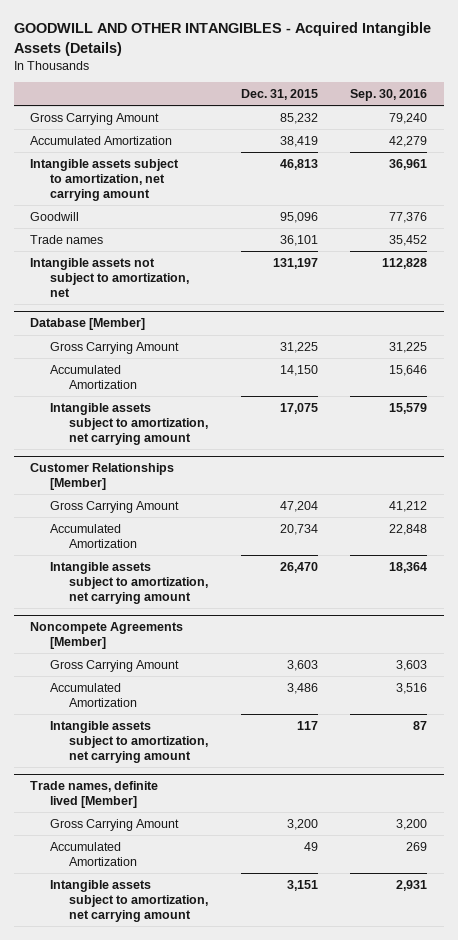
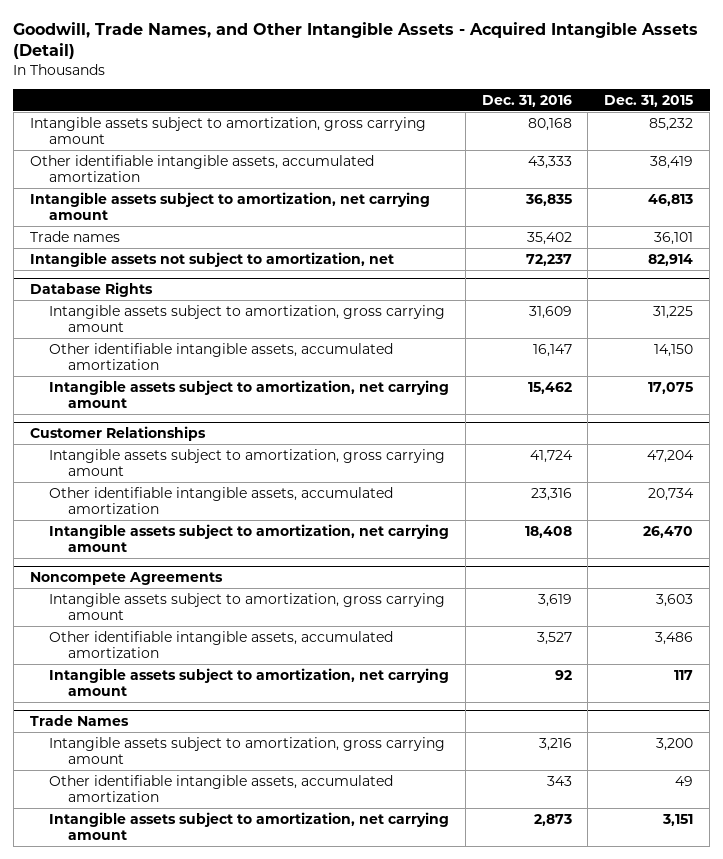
- GOODWILL AND OTHER INTANGIBLES - Acquired Intangible Assets (Details)
+ Goodwill, Trade Names, and Other Intangible Assets - Acquired Intangible Assets (Detail)
- | Dec. 31, 2015 | Sep. 30, 2016
+ | Dec. 31, 2016 | Dec. 31, 2015
- Gross Carrying Amount | 85,232 | 79,240
- Accumulated Amortization | 38,419 | 42,279
+ Intangible assets subject to amortization, gross carrying amount | 80,168 | 85,232
+ Other identifiable intangible assets, accumulated amortization | 43,333 | 38,419
- Goodwill | 95,096 | 77,376
- Intangible assets not subject to amortization, net | 131,197 | 112,828
- Database [Member]
- Gross Carrying Amount | 31,225 | 31,225
- Accumulated Amortization | 14,150 | 15,646
+ Intangible assets not subject to amortization, net | 72,237 | 82,914
+ Database Rights
+ Intangible assets subject to amortization, gross carrying amount | 31,609 | 31,225
+ Other identifiable intangible assets, accumulated amortization | 16,147 | 14,150
- Customer Relationships [Member]
- Gross Carrying Amount | 47,204 | 41,212
- Accumulated Amortization | 20,734 | 22,848
+ Customer Relationships
+ Intangible assets subject to amortization, gross carrying amount | 41,724 | 47,204
+ Other identifiable intangible assets, accumulated amortization | 23,316 | 20,734
- Noncompete Agreements [Member]
- Gross Carrying Amount | 3,603 | 3,603
- Accumulated Amortization | 3,486 | 3,516
+ Noncompete Agreements
+ Intangible assets subject to amortization, gross carrying amount | 3,619 | 3,603
+ Other identifiable intangible assets, accumulated amortization | 3,527 | 3,486
- Trade names, definite lived [Member]
- Gross Carrying Amount | 3,200 | 3,200
- Accumulated Amortization | 49 | 269
+ Trade Names
+ Intangible assets subject to amortization, gross carrying amount | 3,216 | 3,200
+ Other identifiable intangible assets, accumulated amortization | 343 | 49

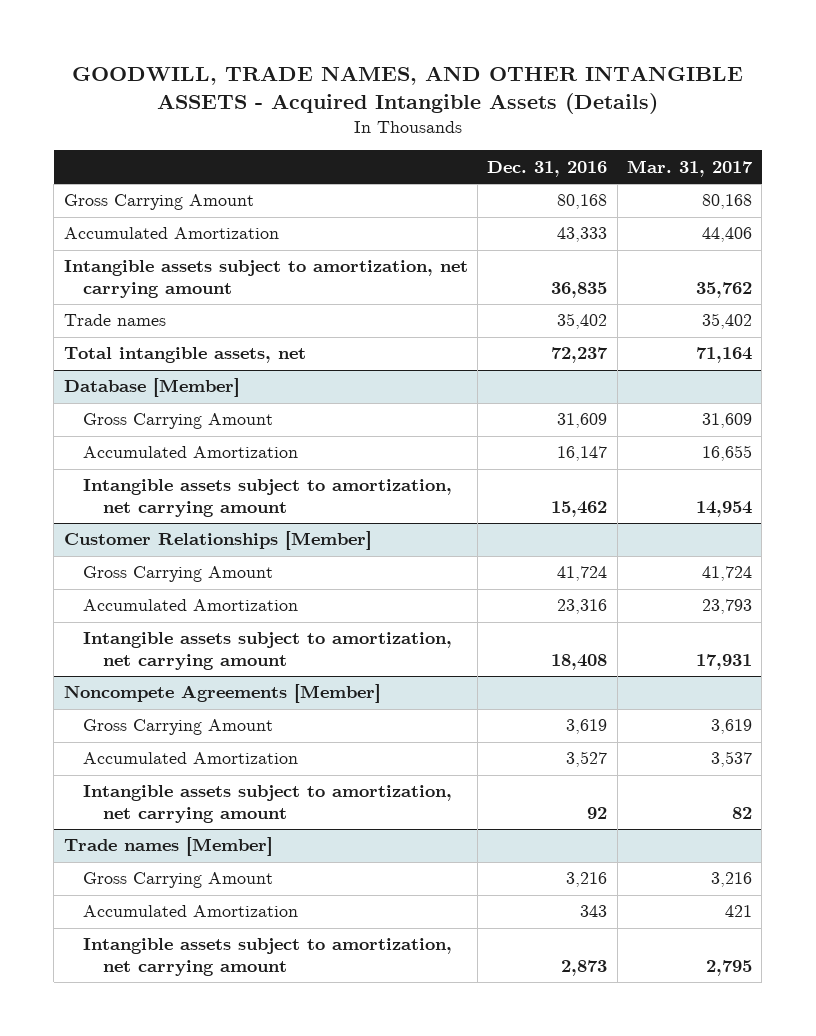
- Goodwill, Trade Names, and Other Intangible Assets - Acquired Intangible Assets (Detail)
+ GOODWILL, TRADE NAMES, AND OTHER INTANGIBLE ASSETS - Acquired Intangible Assets (Details)
- | Dec. 31, 2016 | Dec. 31, 2015
+ | Dec. 31, 2016 | Mar. 31, 2017
- Intangible assets subject to amortization, gross carrying amount | 80,168 | 85,232
- Other identifiable intangible assets, accumulated amortization | 43,333 | 38,419
+ Gross Carrying Amount | 80,168 | 80,168
+ Accumulated Amortization | 43,333 | 44,406
- Intangible assets not subject to amortization, net | 72,237 | 82,914
- Database Rights
- Intangible assets subject to amortization, gross carrying amount | 31,609 | 31,225
- Other identifiable intangible assets, accumulated amortization | 16,147 | 14,150
+ Total intangible assets, net | 72,237 | 71,164
+ Database [Member]
+ Gross Carrying Amount | 31,609 | 31,609
+ Accumulated Amortization | 16,147 | 16,655
- Customer Relationships
- Intangible assets subject to amortization, gross carrying amount | 41,724 | 47,204
- Other identifiable intangible assets, accumulated amortization | 23,316 | 20,734
+ Customer Relationships [Member]
+ Gross Carrying Amount | 41,724 | 41,724
+ Accumulated Amortization | 23,316 | 23,793
- Noncompete Agreements
- Intangible assets subject to amortization, gross carrying amount | 3,619 | 3,603
- Other identifiable intangible assets, accumulated amortization | 3,527 | 3,486
+ Noncompete Agreements [Member]
+ Gross Carrying Amount | 3,619 | 3,619
+ Accumulated Amortization | 3,527 | 3,537
- Trade Names
- Intangible assets subject to amortization, gross carrying amount | 3,216 | 3,200
- Other identifiable intangible assets, accumulated amortization | 343 | 49
+ Trade names [Member]
+ Gross Carrying Amount | 3,216 | 3,216
+ Accumulated Amortization | 343 | 421

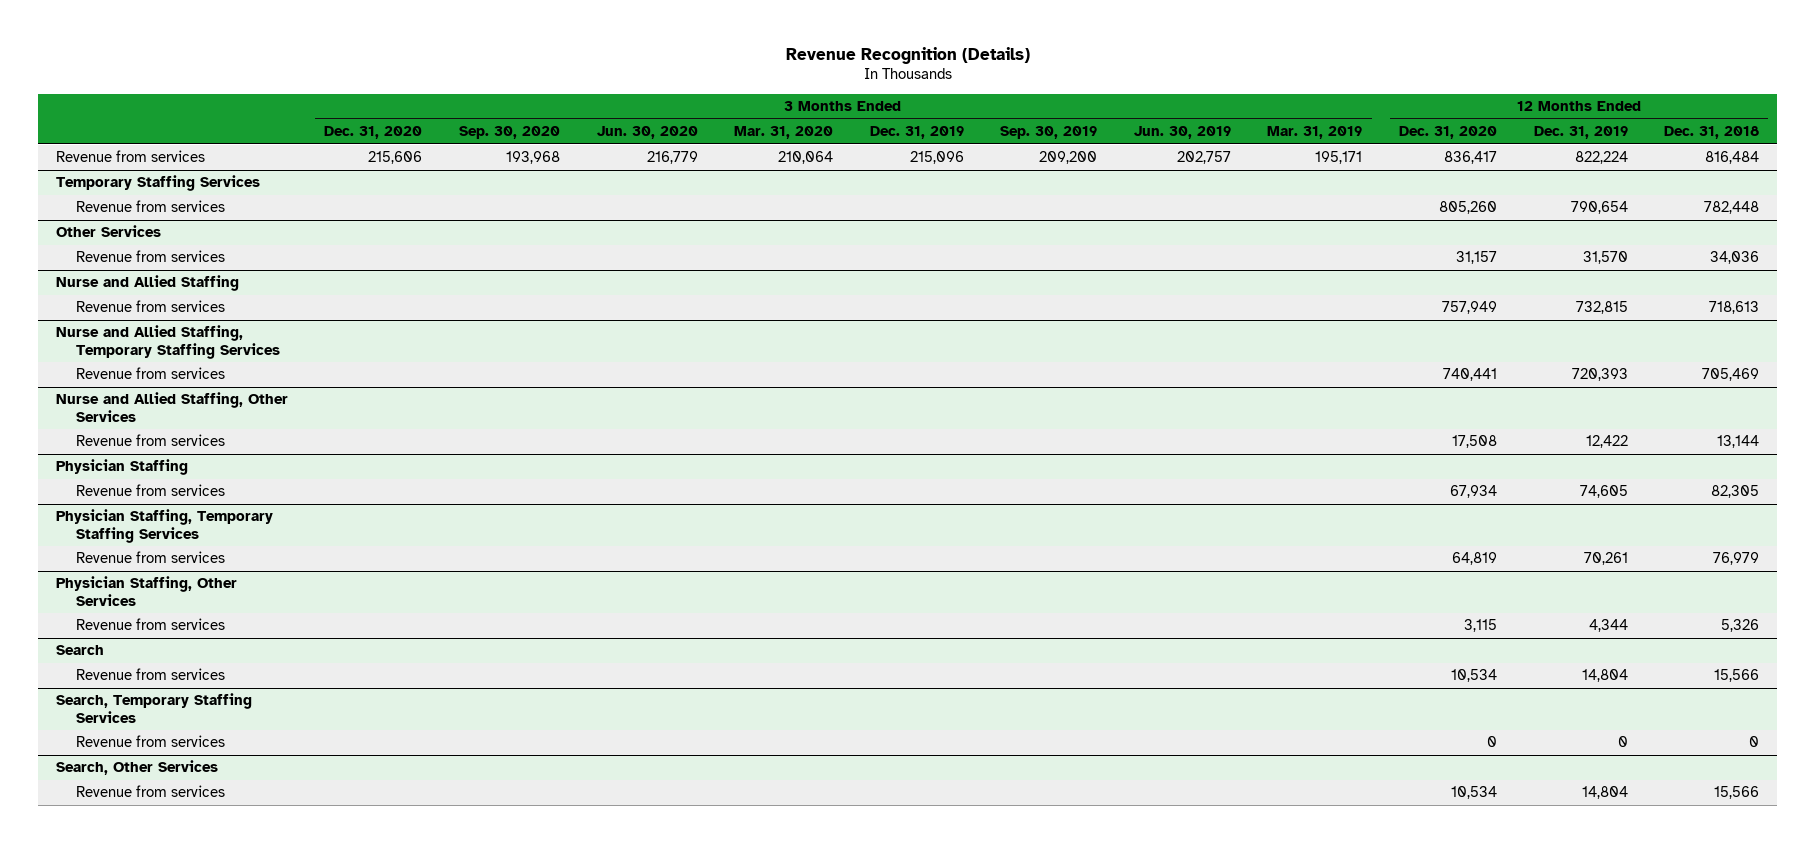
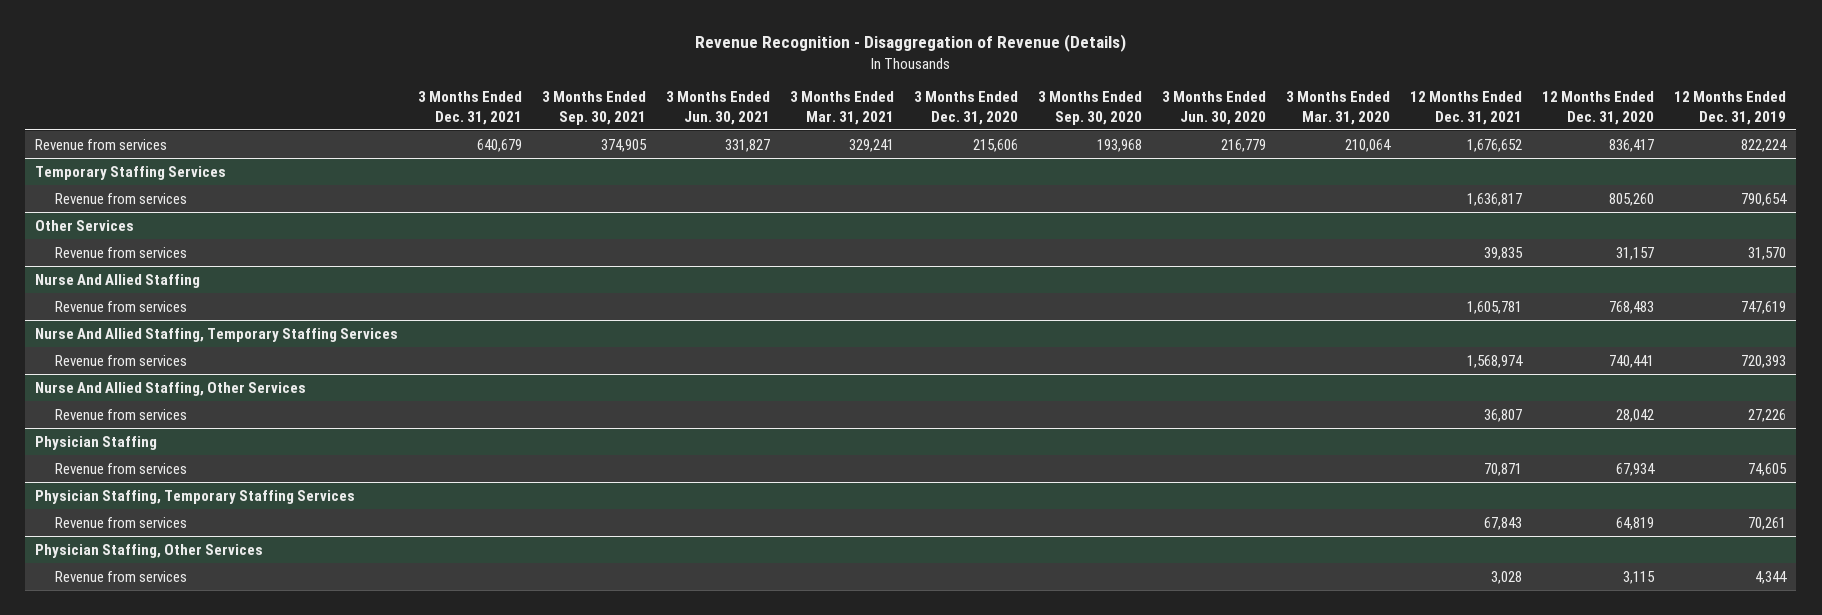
- Revenue Recognition (Details)
+ Revenue Recognition - Disaggregation of Revenue (Details)
- | 3 Months Ended Dec. 31, 2020 | 3 Months Ended Sep. 30, 2020 | 3 Months Ended Jun. 30, 2020 | 3 Months Ended Mar. 31, 2020 | 3 Months Ended Dec. 31, 2019 | 3 Months Ended Sep. 30, 2019 | 3 Months Ended Jun. 30, 2019 | 3 Months Ended Mar. 31, 2019 | 12 Months Ended Dec. 31, 2020 | 12 Months Ended Dec. 31, 2019 | 12 Months Ended Dec. 31, 2018
+ | 3 Months Ended Dec. 31, 2021 | 3 Months Ended Sep. 30, 2021 | 3 Months Ended Jun. 30, 2021 | 3 Months Ended Mar. 31, 2021 | 3 Months Ended Dec. 31, 2020 | 3 Months Ended Sep. 30, 2020 | 3 Months Ended Jun. 30, 2020 | 3 Months Ended Mar. 31, 2020 | 12 Months Ended Dec. 31, 2021 | 12 Months Ended Dec. 31, 2020 | 12 Months Ended Dec. 31, 2019
- Nurse and Allied Staffing
- Revenue from services | | | | | | | | | 757,949 | 732,815 | 718,613
- Nurse and Allied Staffing, Temporary Staffing Services
+ Nurse And Allied Staffing
+ Revenue from services | | | | | | | | | 1,605,781 | 768,483 | 747,619
+ Nurse And Allied Staffing, Temporary Staffing Services
- Nurse and Allied Staffing, Other Services
- Revenue from services | | | | | | | | | 17,508 | 12,422 | 13,144
+ Nurse And Allied Staffing, Other Services
+ Revenue from services | | | | | | | | | 36,807 | 28,042 | 27,226
- Search
- Revenue from services | | | | | | | | | 10,534 | 14,804 | 15,566
- Search, Temporary Staffing Services
- Revenue from services | | | | | | | | | 0 | 0 | 0
- Search, Other Services
- Revenue from services | | | | | | | | | 10,534 | 14,804 | 15,566

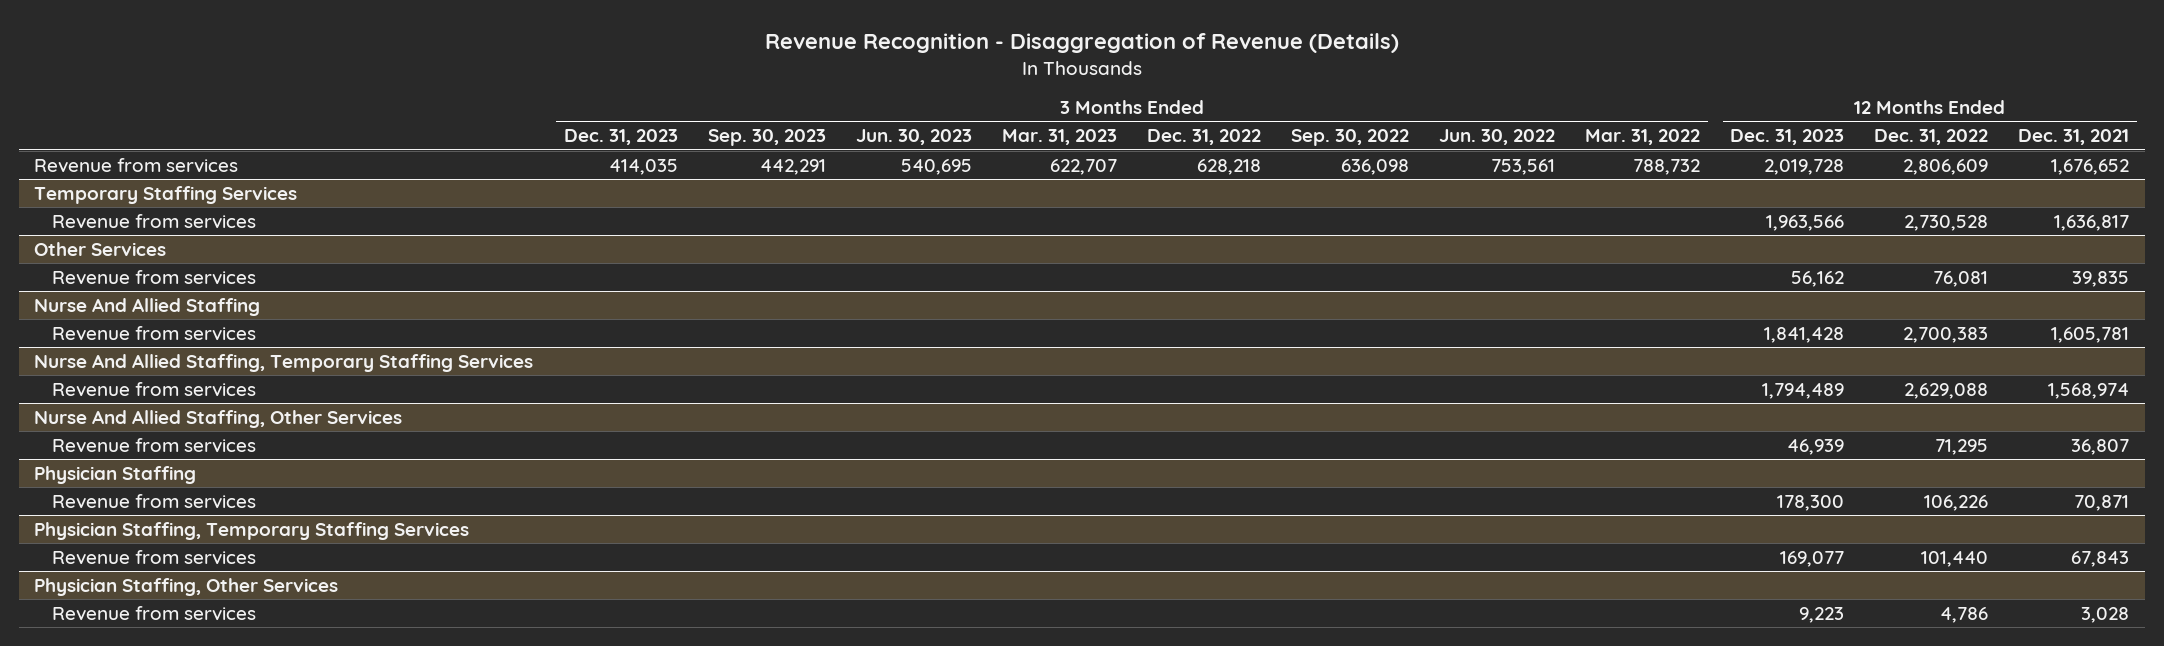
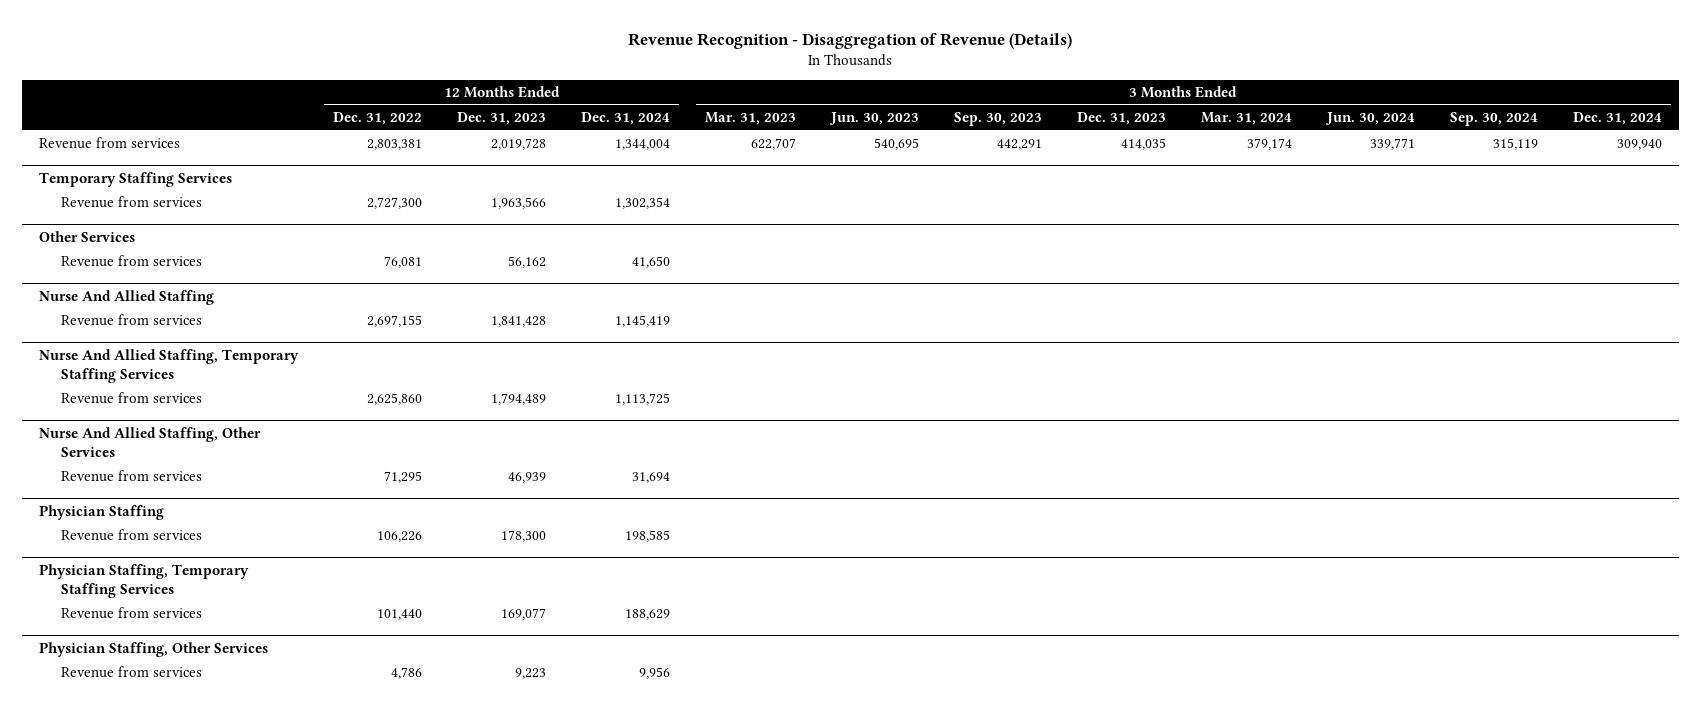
- | 3 Months Ended Dec. 31, 2023 | 3 Months Ended Sep. 30, 2023 | 3 Months Ended Jun. 30, 2023 | 3 Months Ended Mar. 31, 2023 | 3 Months Ended Dec. 31, 2022 | 3 Months Ended Sep. 30, 2022 | 3 Months Ended Jun. 30, 2022 | 3 Months Ended Mar. 31, 2022 | 12 Months Ended Dec. 31, 2023 | 12 Months Ended Dec. 31, 2022 | 12 Months Ended Dec. 31, 2021
+ | 12 Months Ended Dec. 31, 2022 | 12 Months Ended Dec. 31, 2023 | 12 Months Ended Dec. 31, 2024 | 3 Months Ended Mar. 31, 2023 | 3 Months Ended Jun. 30, 2023 | 3 Months Ended Sep. 30, 2023 | 3 Months Ended Dec. 31, 2023 | 3 Months Ended Mar. 31, 2024 | 3 Months Ended Jun. 30, 2024 | 3 Months Ended Sep. 30, 2024 | 3 Months Ended Dec. 31, 2024
- Revenue from services | 414,035 | 442,291 | 540,695 | 622,707 | 628,218 | 636,098 | 753,561 | 788,732 | 2,019,728 | 2,806,609 | 1,676,652
+ Revenue from services | 2,803,381 | 2,019,728 | 1,344,004 | 622,707 | 540,695 | 442,291 | 414,035 | 379,174 | 339,771 | 315,119 | 309,940
@ Temporary Staffing Services
- Revenue from services | | | | | | | | | 1,963,566 | 2,730,528 | 1,636,817
+ Revenue from services | 2,727,300 | 1,963,566 | 1,302,354 | | | | | | | |
@ Nurse And Allied Staffing
- Revenue from services | | | | | | | | | 1,841,428 | 2,700,383 | 1,605,781
+ Revenue from services | 2,697,155 | 1,841,428 | 1,145,419 | | | | | | | |
@ Nurse And Allied Staffing, Temporary Staffing Services
- Revenue from services | | | | | | | | | 1,794,489 | 2,629,088 | 1,568,974
+ Revenue from services | 2,625,860 | 1,794,489 | 1,113,725 | | | | | | | |

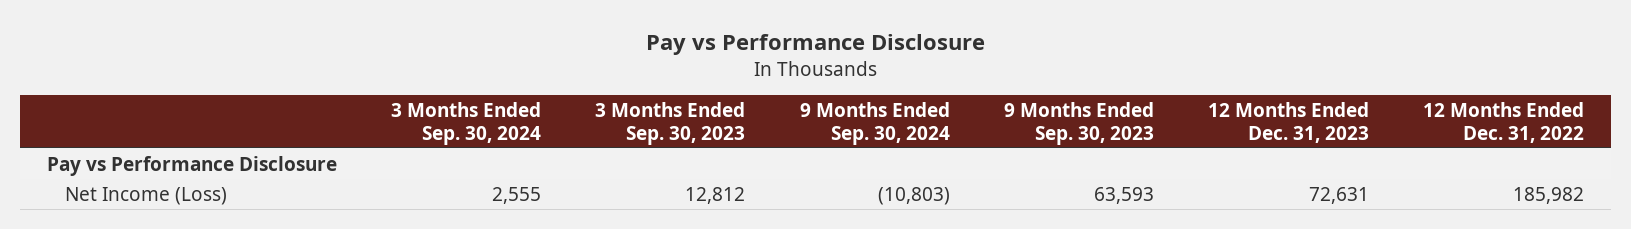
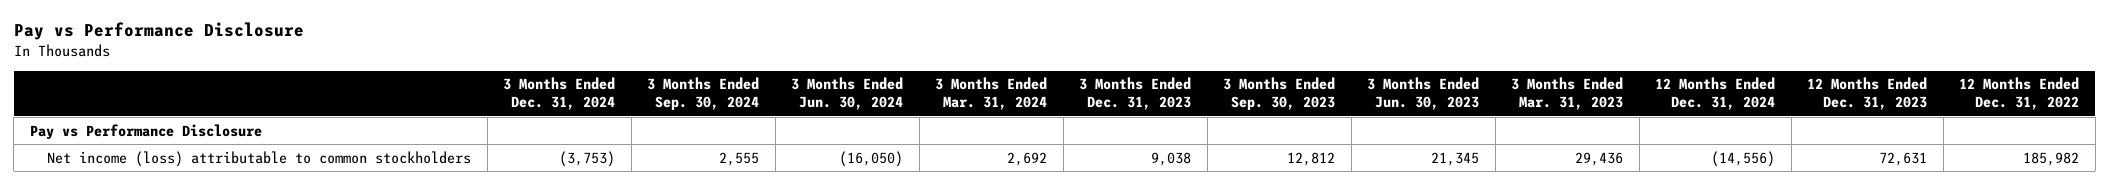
- | 3 Months Ended Sep. 30, 2024 | 3 Months Ended Sep. 30, 2023 | 9 Months Ended Sep. 30, 2024 | 9 Months Ended Sep. 30, 2023 | 12 Months Ended Dec. 31, 2023 | 12 Months Ended Dec. 31, 2022
+ | 3 Months Ended Dec. 31, 2024 | 3 Months Ended Sep. 30, 2024 | 3 Months Ended Jun. 30, 2024 | 3 Months Ended Mar. 31, 2024 | 3 Months Ended Dec. 31, 2023 | 3 Months Ended Sep. 30, 2023 | 3 Months Ended Jun. 30, 2023 | 3 Months Ended Mar. 31, 2023 | 12 Months Ended Dec. 31, 2024 | 12 Months Ended Dec. 31, 2023 | 12 Months Ended Dec. 31, 2022
- Net Income (Loss) | 2,555 | 12,812 | (10,803) | 63,593 | 72,631 | 185,982
+ Net income (loss) attributable to common stockholders | (3,753) | 2,555 | (16,050) | 2,692 | 9,038 | 12,812 | 21,345 | 29,436 | (14,556) | 72,631 | 185,982

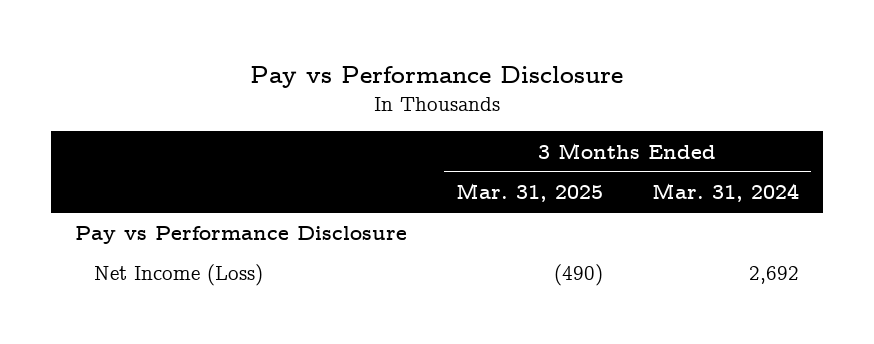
- | 3 Months Ended Dec. 31, 2024 | 3 Months Ended Sep. 30, 2024 | 3 Months Ended Jun. 30, 2024 | 3 Months Ended Mar. 31, 2024 | 3 Months Ended Dec. 31, 2023 | 3 Months Ended Sep. 30, 2023 | 3 Months Ended Jun. 30, 2023 | 3 Months Ended Mar. 31, 2023 | 12 Months Ended Dec. 31, 2024 | 12 Months Ended Dec. 31, 2023 | 12 Months Ended Dec. 31, 2022
+ | 3 Months Ended Mar. 31, 2025 | 3 Months Ended Mar. 31, 2024
- Net income (loss) attributable to common stockholders | (3,753) | 2,555 | (16,050) | 2,692 | 9,038 | 12,812 | 21,345 | 29,436 | (14,556) | 72,631 | 185,982
+ Net Income (Loss) | (490) | 2,692

